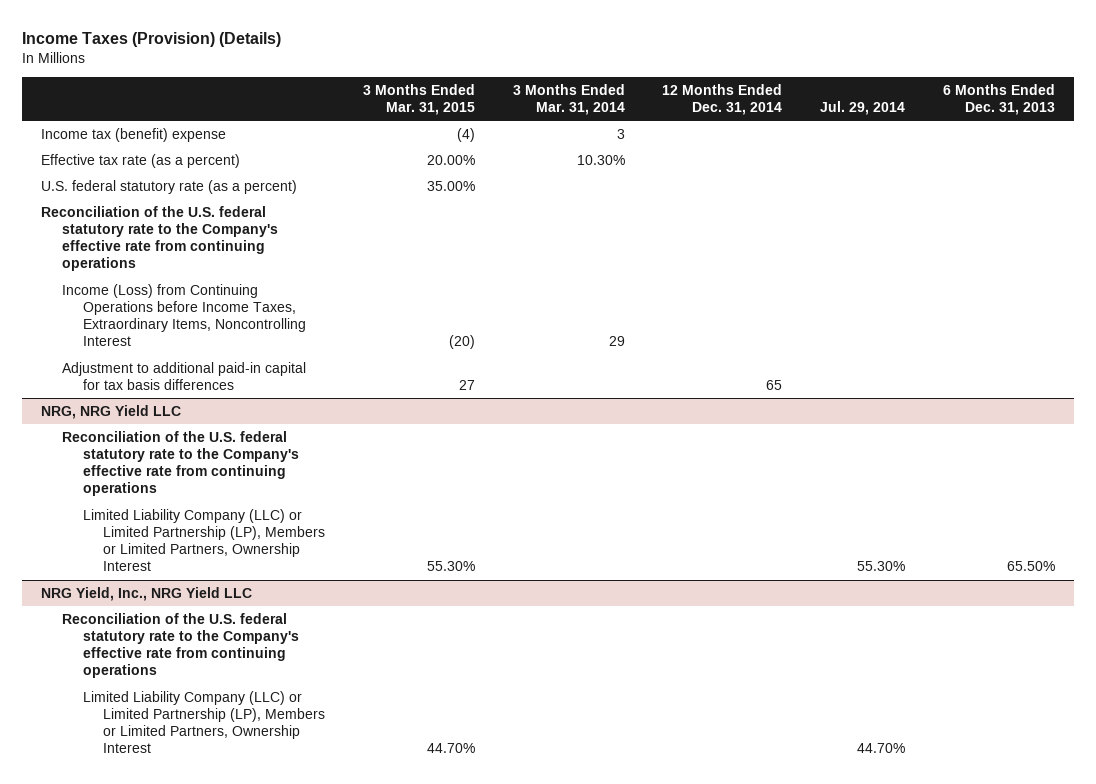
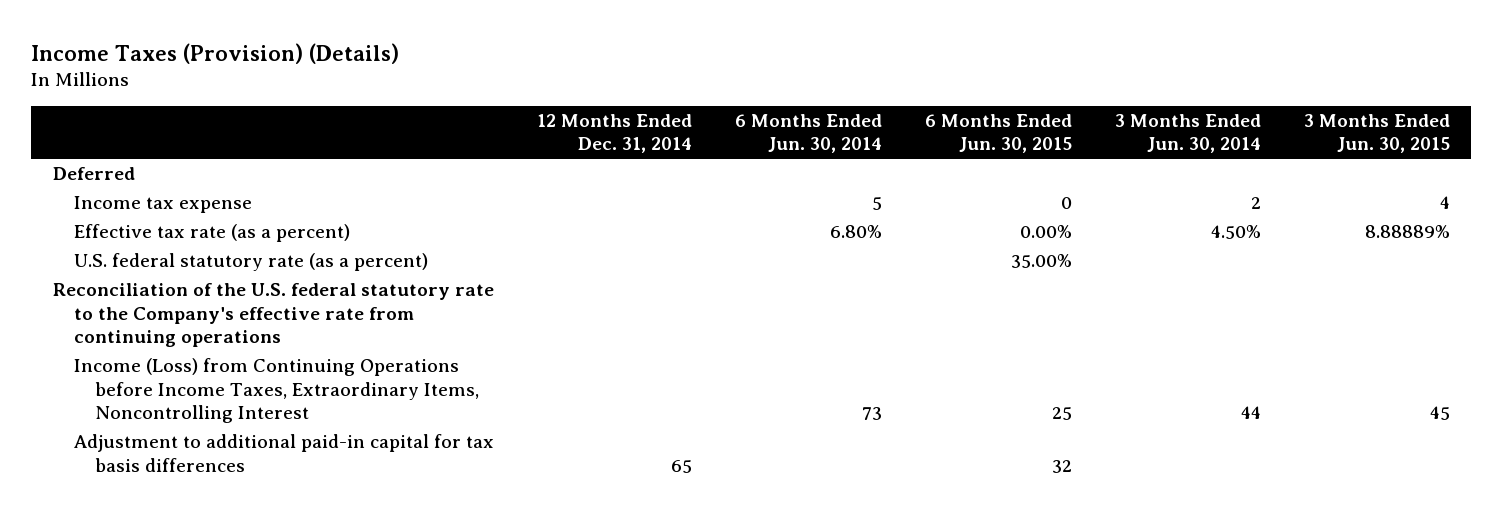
- | 3 Months Ended Mar. 31, 2015 | 3 Months Ended Mar. 31, 2014 | 12 Months Ended Dec. 31, 2014 | Jul. 29, 2014 | 6 Months Ended Dec. 31, 2013
+ | 12 Months Ended Dec. 31, 2014 | 6 Months Ended Jun. 30, 2014 | 6 Months Ended Jun. 30, 2015 | 3 Months Ended Jun. 30, 2014 | 3 Months Ended Jun. 30, 2015
- Income tax (benefit) expense | (4) | 3 | | |
+ Deferred
+ Income tax expense | | 5 | 0 | 2 | 4
- NRG, NRG Yield LLC
- Reconciliation of the U.S. federal statutory rate to the Company's effective rate from continuing operations
- Limited Liability Company (LLC) or Limited Partnership (LP), Members or Limited Partners, Ownership Interest | 55.30% | | | 55.30% | 65.50%
- NRG Yield, Inc., NRG Yield LLC
- Reconciliation of the U.S. federal statutory rate to the Company's effective rate from continuing operations
- Limited Liability Company (LLC) or Limited Partnership (LP), Members or Limited Partners, Ownership Interest | 44.70% | | | 44.70% |

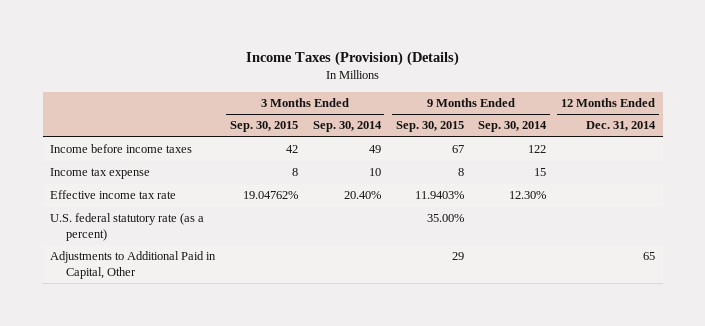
- | 12 Months Ended Dec. 31, 2014 | 6 Months Ended Jun. 30, 2014 | 6 Months Ended Jun. 30, 2015 | 3 Months Ended Jun. 30, 2014 | 3 Months Ended Jun. 30, 2015
+ | 3 Months Ended Sep. 30, 2015 | 3 Months Ended Sep. 30, 2014 | 9 Months Ended Sep. 30, 2015 | 9 Months Ended Sep. 30, 2014 | 12 Months Ended Dec. 31, 2014
- Deferred
+ Income before income taxes | 42 | 49 | 67 | 122 |
- Effective tax rate (as a percent) | | 6.80% | 0.00% | 4.50% | 8.88889%
+ Effective income tax rate | 19.04762% | 20.40% | 11.9403% | 12.30% |
- Reconciliation of the U.S. federal statutory rate to the Company's effective rate from continuing operations
- Income (Loss) from Continuing Operations before Income Taxes, Extraordinary Items, Noncontrolling Interest | | 73 | 25 | 44 | 45
- Adjustment to additional paid-in capital for tax basis differences | 65 | | 32 | |
+ Adjustments to Additional Paid in Capital, Other | | | 29 | | 65

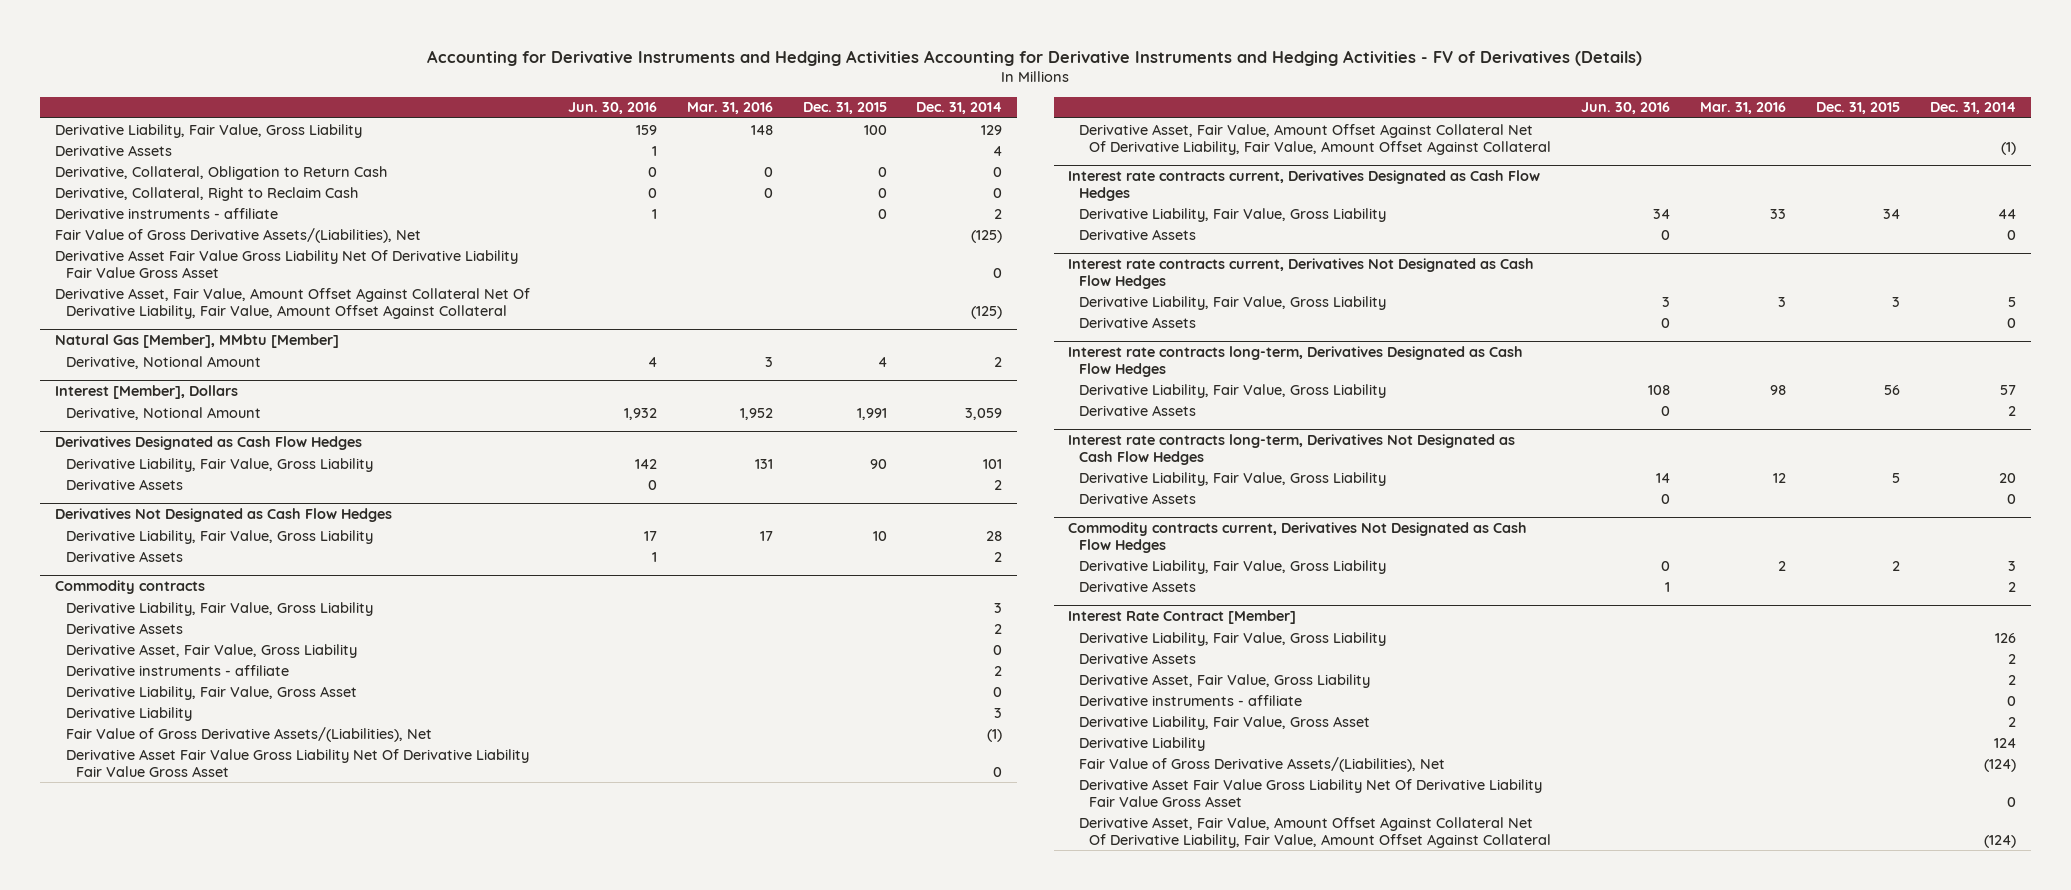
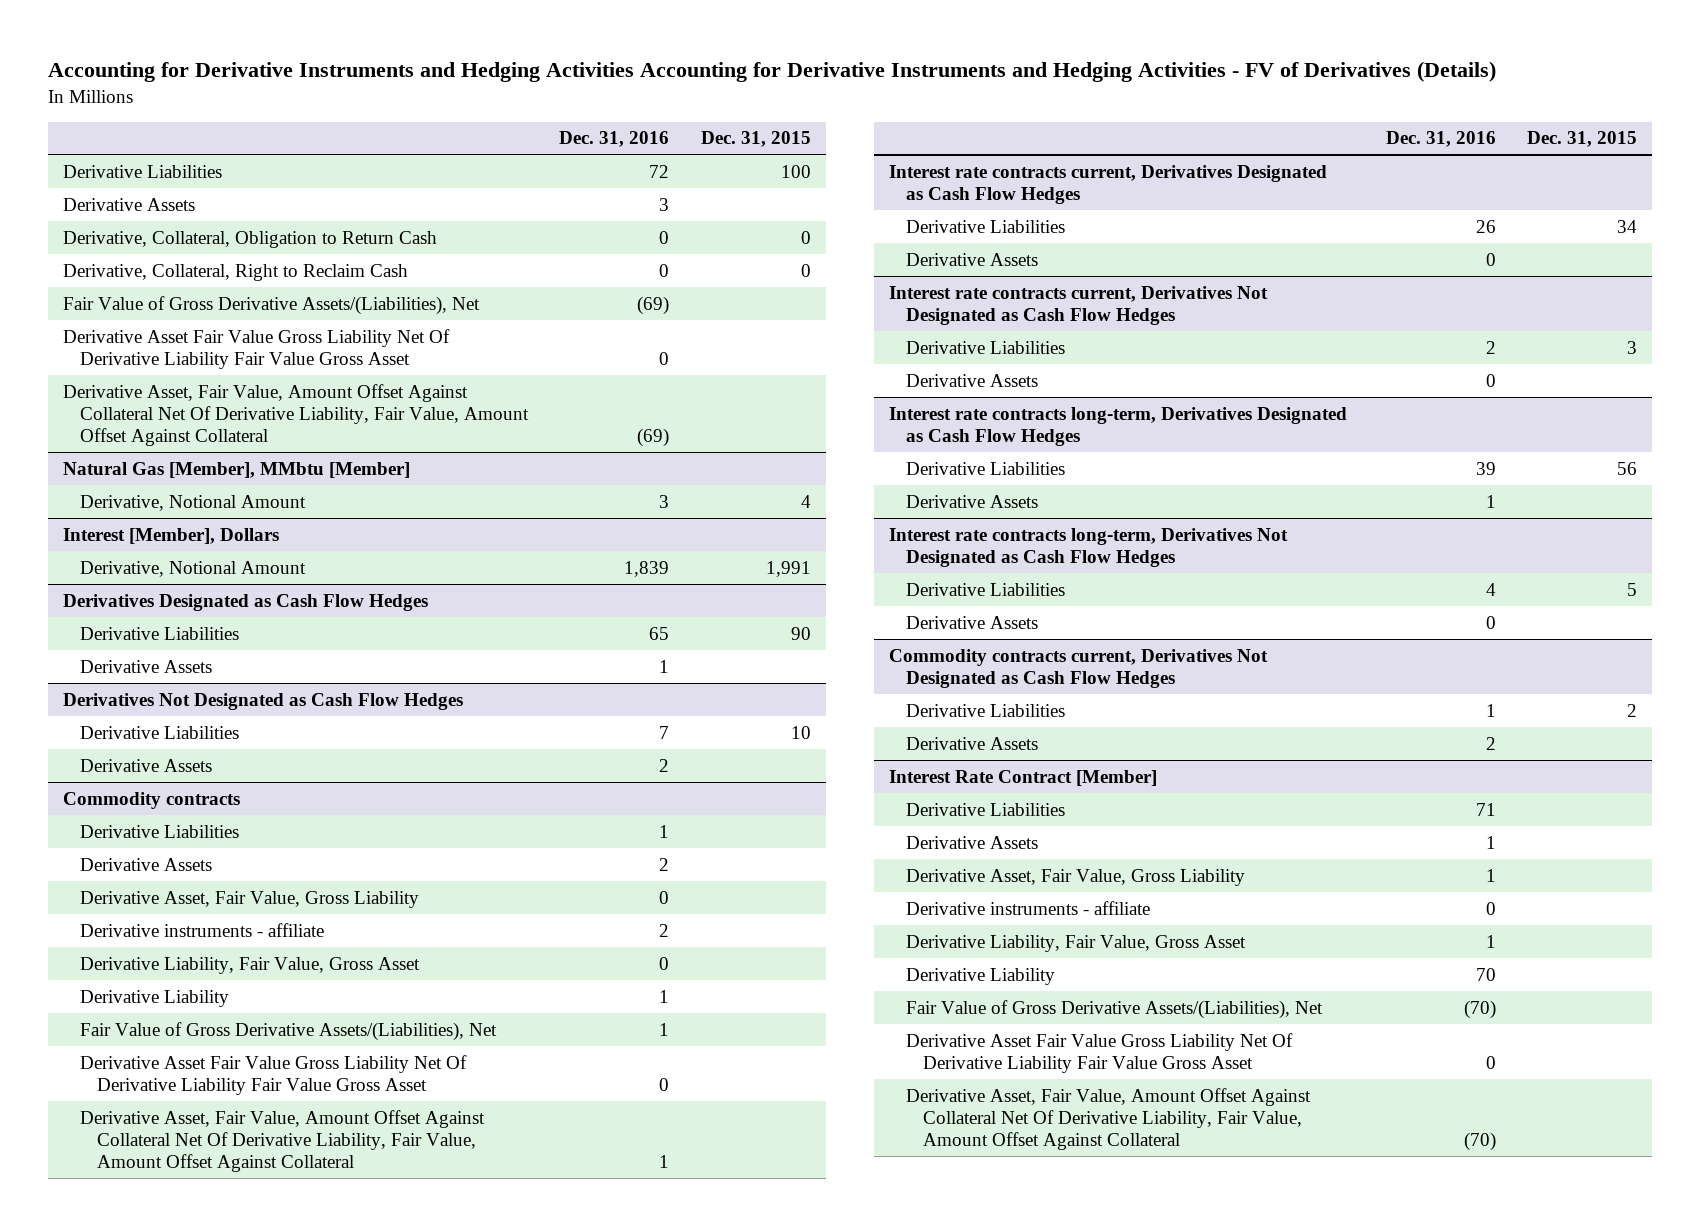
- | Jun. 30, 2016 | Mar. 31, 2016 | Dec. 31, 2015 | Dec. 31, 2014
+ | Dec. 31, 2016 | Dec. 31, 2015
- Derivative Liability, Fair Value, Gross Liability | 159 | 148 | 100 | 129
+ Derivative Liabilities | 72 | 100
- Derivative instruments - affiliate | 1 | | 0 | 2
@ Derivatives Designated as Cash Flow Hedges
- Derivative Liability, Fair Value, Gross Liability | 142 | 131 | 90 | 101
+ Derivative Liabilities | 65 | 90
@ Derivatives Not Designated as Cash Flow Hedges
- Derivative Liability, Fair Value, Gross Liability | 17 | 17 | 10 | 28
+ Derivative Liabilities | 7 | 10
@ Commodity contracts
- Derivative Liability, Fair Value, Gross Liability | | | | 3
+ Derivative Liabilities | 1 |
@ Interest rate contracts current, Derivatives Designated as Cash Flow Hedges
- Derivative Liability, Fair Value, Gross Liability | 34 | 33 | 34 | 44
+ Derivative Liabilities | 26 | 34
@ Interest rate contracts current, Derivatives Not Designated as Cash Flow Hedges
- Derivative Liability, Fair Value, Gross Liability | 3 | 3 | 3 | 5
+ Derivative Liabilities | 2 | 3
@ Interest rate contracts long-term, Derivatives Designated as Cash Flow Hedges
- Derivative Liability, Fair Value, Gross Liability | 108 | 98 | 56 | 57
+ Derivative Liabilities | 39 | 56
@ Interest rate contracts long-term, Derivatives Not Designated as Cash Flow Hedges
- Derivative Liability, Fair Value, Gross Liability | 14 | 12 | 5 | 20
+ Derivative Liabilities | 4 | 5
@ Commodity contracts current, Derivatives Not Designated as Cash Flow Hedges
- Derivative Liability, Fair Value, Gross Liability | 0 | 2 | 2 | 3
+ Derivative Liabilities | 1 | 2
@ Interest Rate Contract [Member]
- Derivative Liability, Fair Value, Gross Liability | | | | 126
+ Derivative Liabilities | 71 |

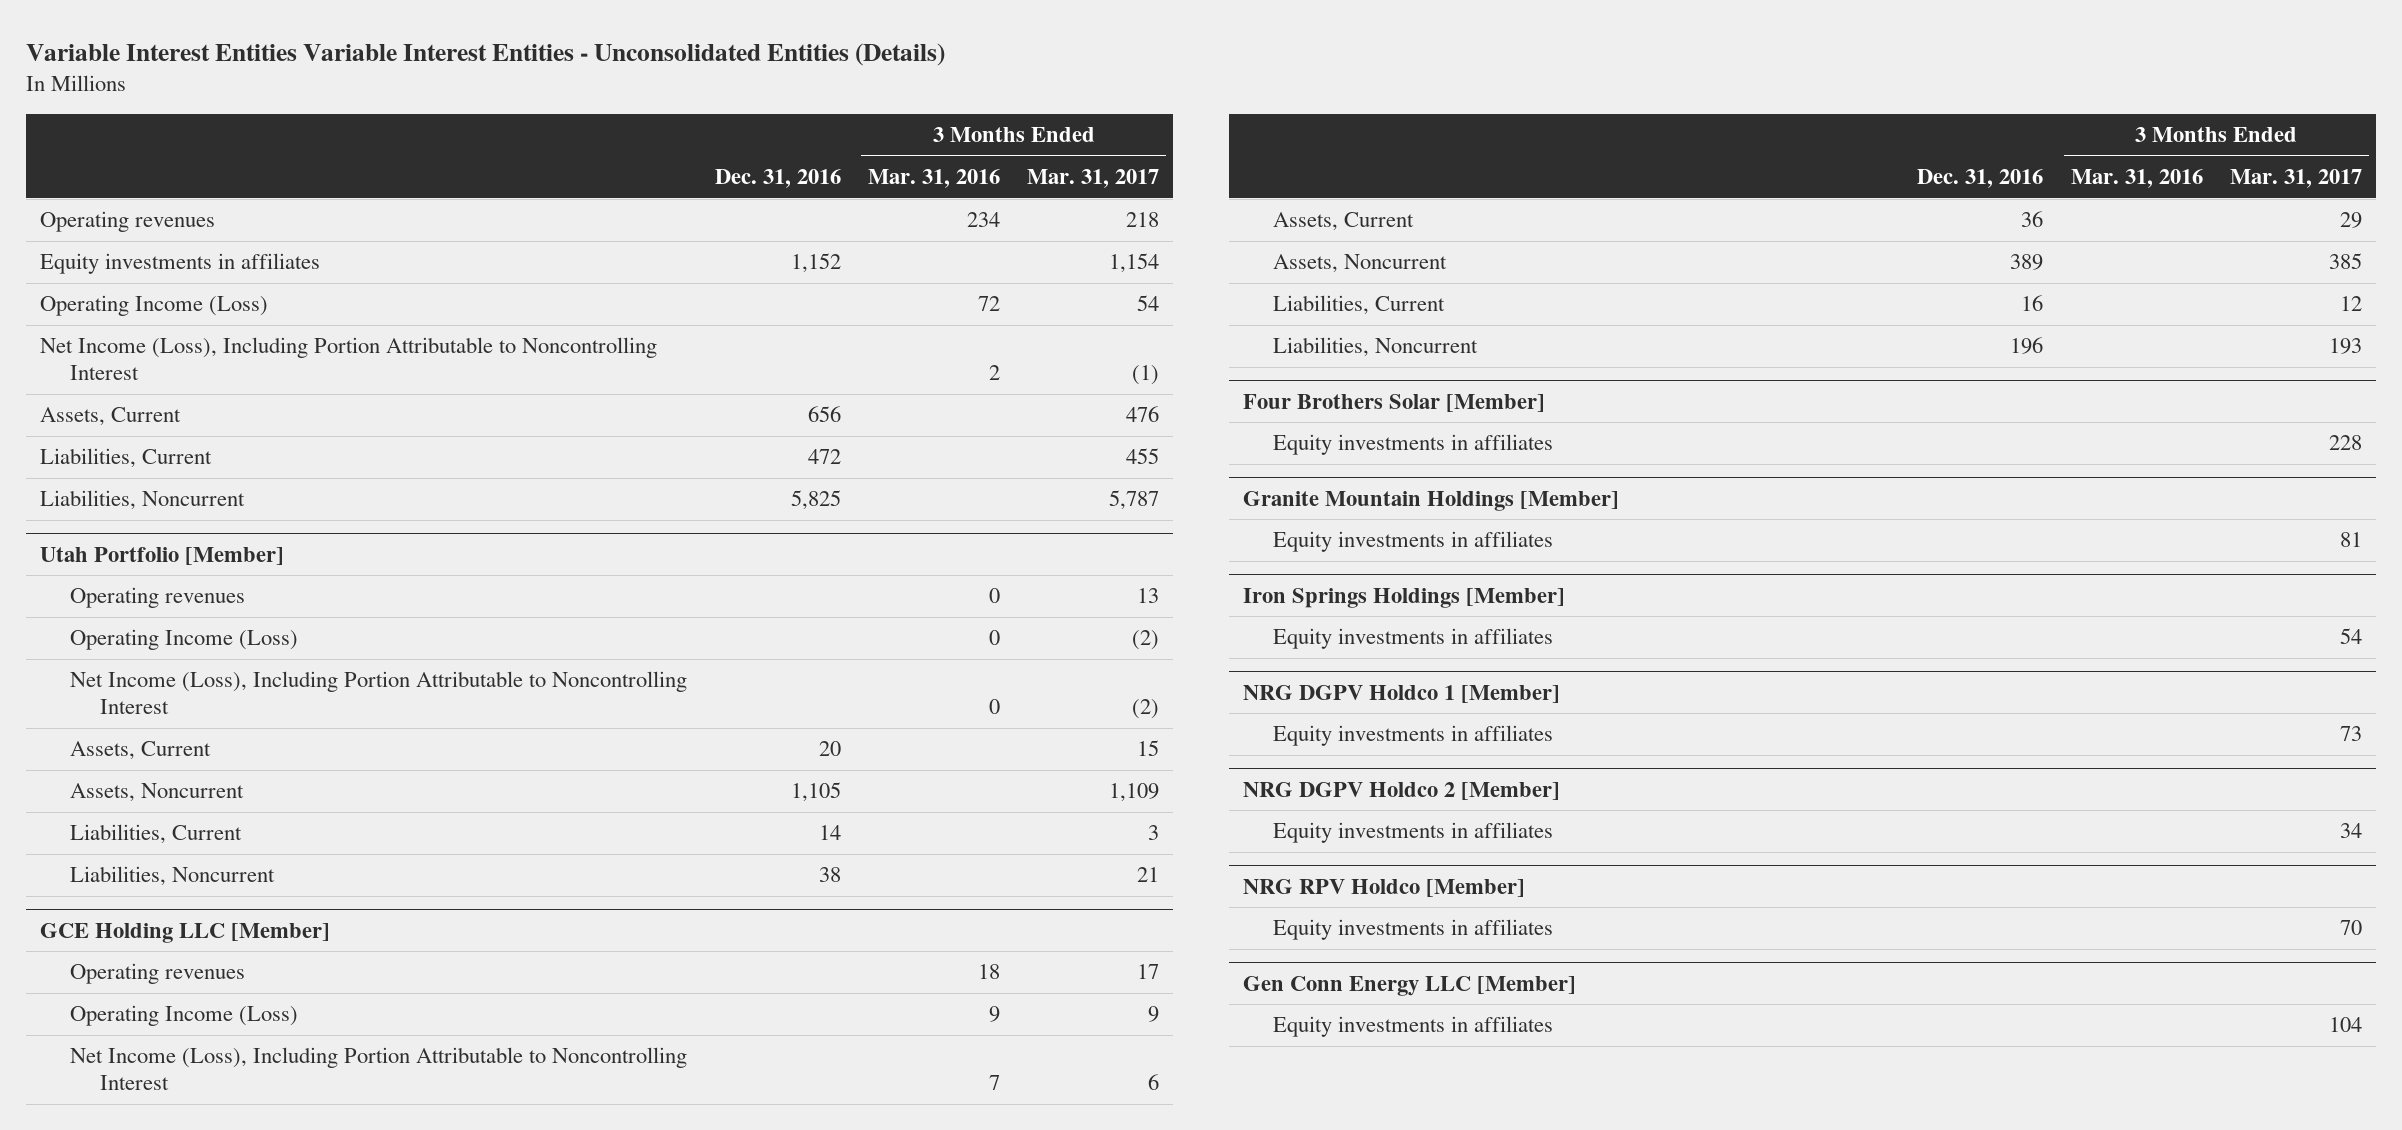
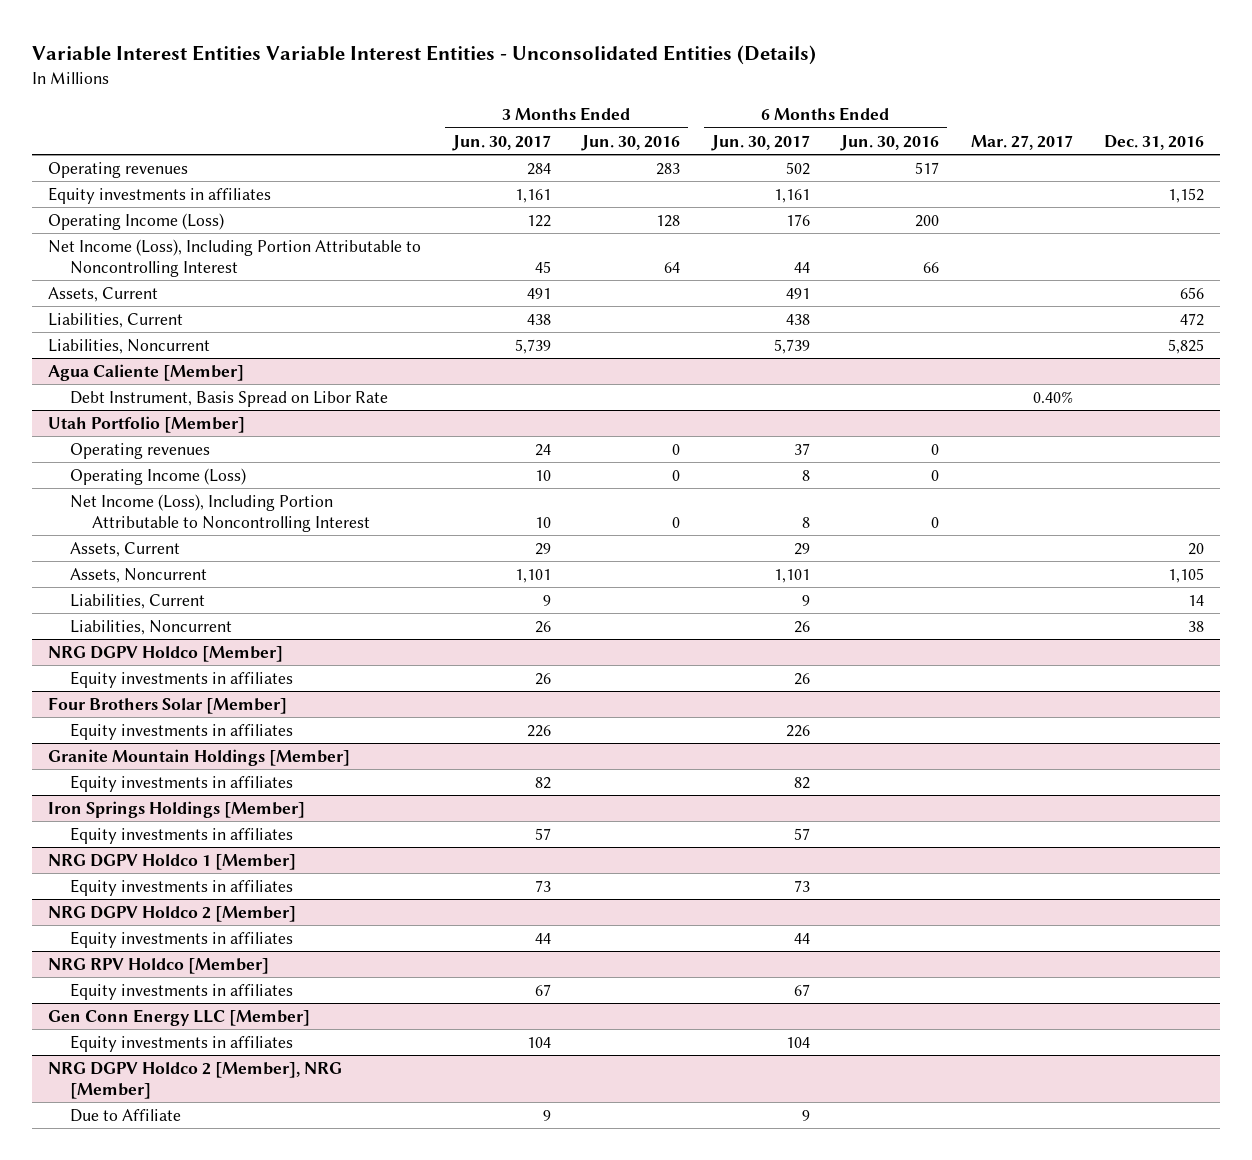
- | Dec. 31, 2016 | 3 Months Ended Mar. 31, 2016 | 3 Months Ended Mar. 31, 2017
+ | 3 Months Ended Jun. 30, 2017 | 3 Months Ended Jun. 30, 2016 | 6 Months Ended Jun. 30, 2017 | 6 Months Ended Jun. 30, 2016 | Mar. 27, 2017 | Dec. 31, 2016
+ Agua Caliente [Member]
+ Debt Instrument, Basis Spread on Libor Rate | | | | | 0.40% |
- GCE Holding LLC [Member]
- Operating revenues | | 18 | 17
- Operating Income (Loss) | | 9 | 9
- Net Income (Loss), Including Portion Attributable to Noncontrolling Interest | | 7 | 6
- Assets, Current | 36 | | 29
- Assets, Noncurrent | 389 | | 385
- Liabilities, Current | 16 | | 12
- Liabilities, Noncurrent | 196 | | 193
+ NRG DGPV Holdco [Member]
+ Equity investments in affiliates | 26 | | 26 | | |
+ NRG DGPV Holdco 2 [Member], NRG [Member]
+ Due to Affiliate | 9 | | 9 | | |

